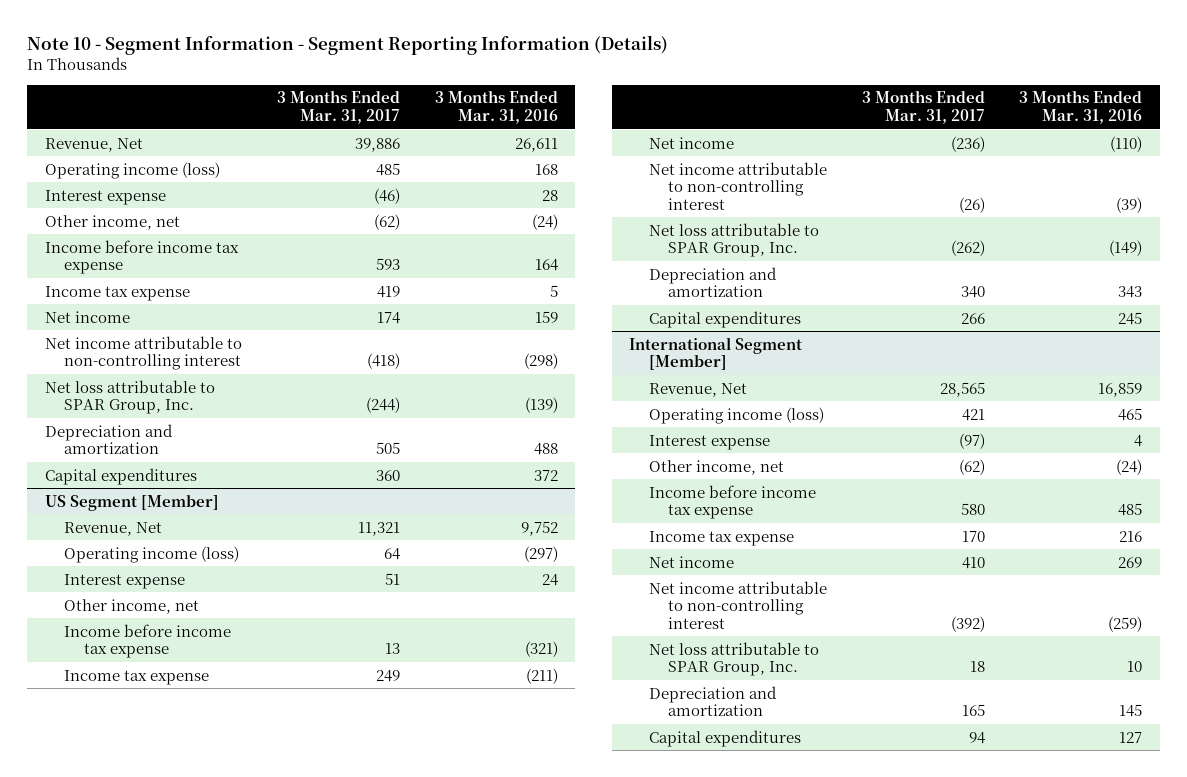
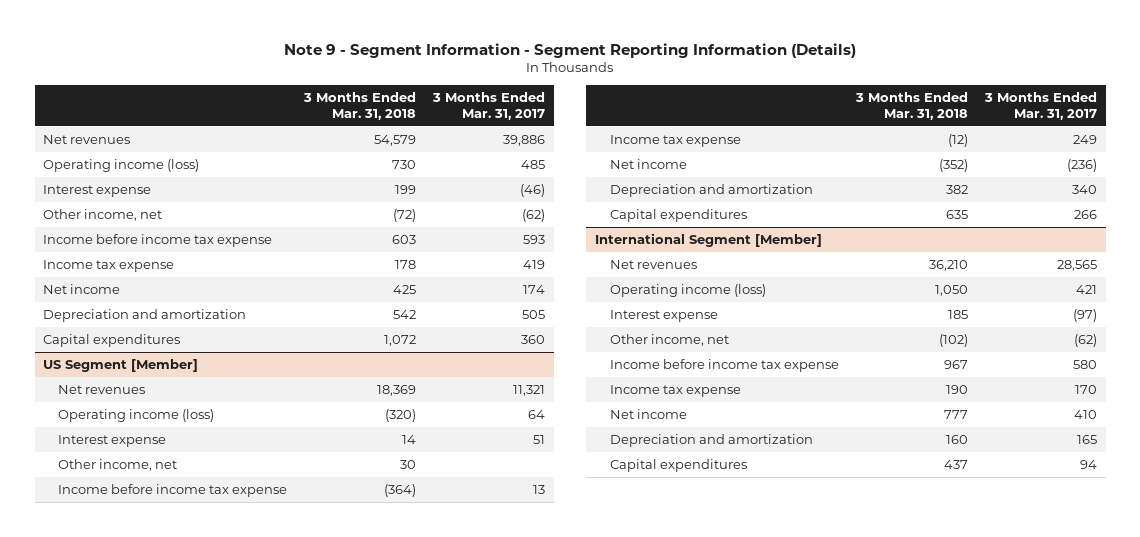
- Note 10 - Segment Information - Segment Reporting Information (Details)
+ Note 9 - Segment Information - Segment Reporting Information (Details)
- | 3 Months Ended Mar. 31, 2017 | 3 Months Ended Mar. 31, 2016
+ | 3 Months Ended Mar. 31, 2018 | 3 Months Ended Mar. 31, 2017
- Revenue, Net | 39,886 | 26,611
+ Net revenues | 54,579 | 39,886
- Net income attributable to non-controlling interest | (418) | (298)
- Net loss attributable to SPAR Group, Inc. | (244) | (139)
@ US Segment [Member]
- Revenue, Net | 11,321 | 9,752
+ Net revenues | 18,369 | 11,321
- Net income attributable to non-controlling interest | (26) | (39)
- Net loss attributable to SPAR Group, Inc. | (262) | (149)
@ International Segment [Member]
- Revenue, Net | 28,565 | 16,859
+ Net revenues | 36,210 | 28,565
- Net income attributable to non-controlling interest | (392) | (259)
- Net loss attributable to SPAR Group, Inc. | 18 | 10

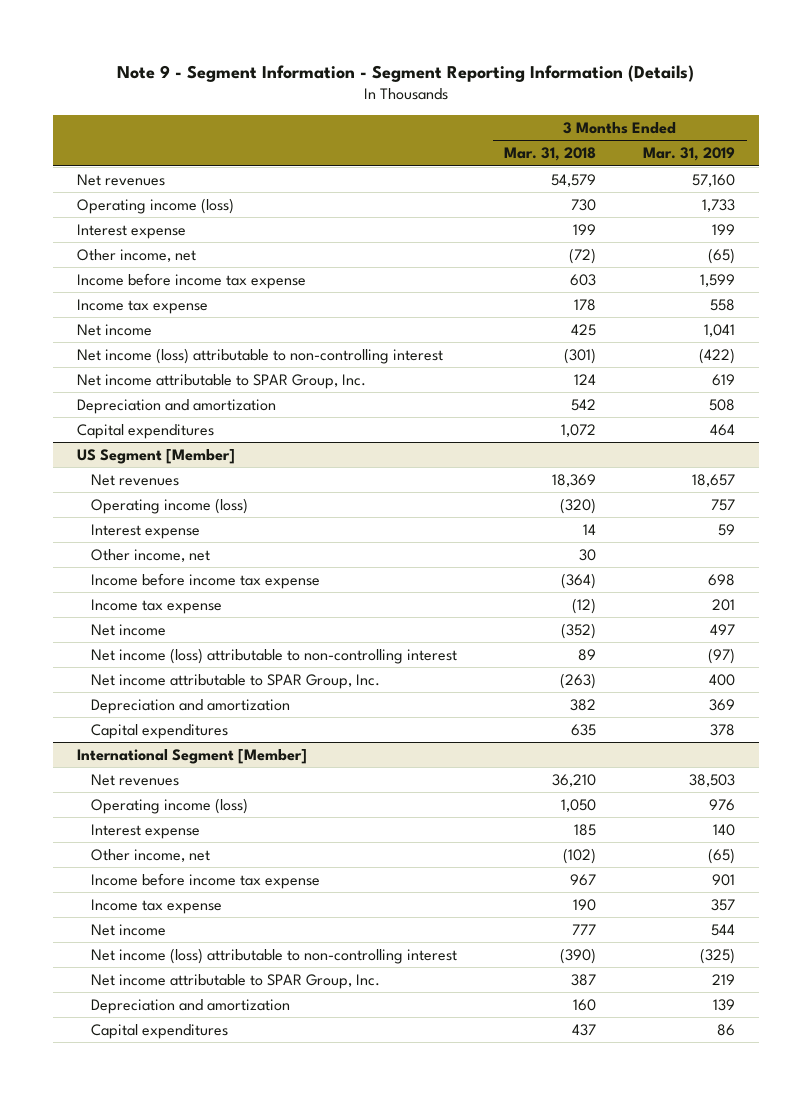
- | 3 Months Ended Mar. 31, 2018 | 3 Months Ended Mar. 31, 2017
+ | 3 Months Ended Mar. 31, 2018 | 3 Months Ended Mar. 31, 2019
+ Net income (loss) attributable to non-controlling interest | (301) | (422)
+ Net income attributable to SPAR Group, Inc. | 124 | 619
@ US Segment [Member]
+ Net income (loss) attributable to non-controlling interest | 89 | (97)
+ Net income attributable to SPAR Group, Inc. | (263) | 400
@ International Segment [Member]
+ Net income (loss) attributable to non-controlling interest | (390) | (325)
+ Net income attributable to SPAR Group, Inc. | 387 | 219

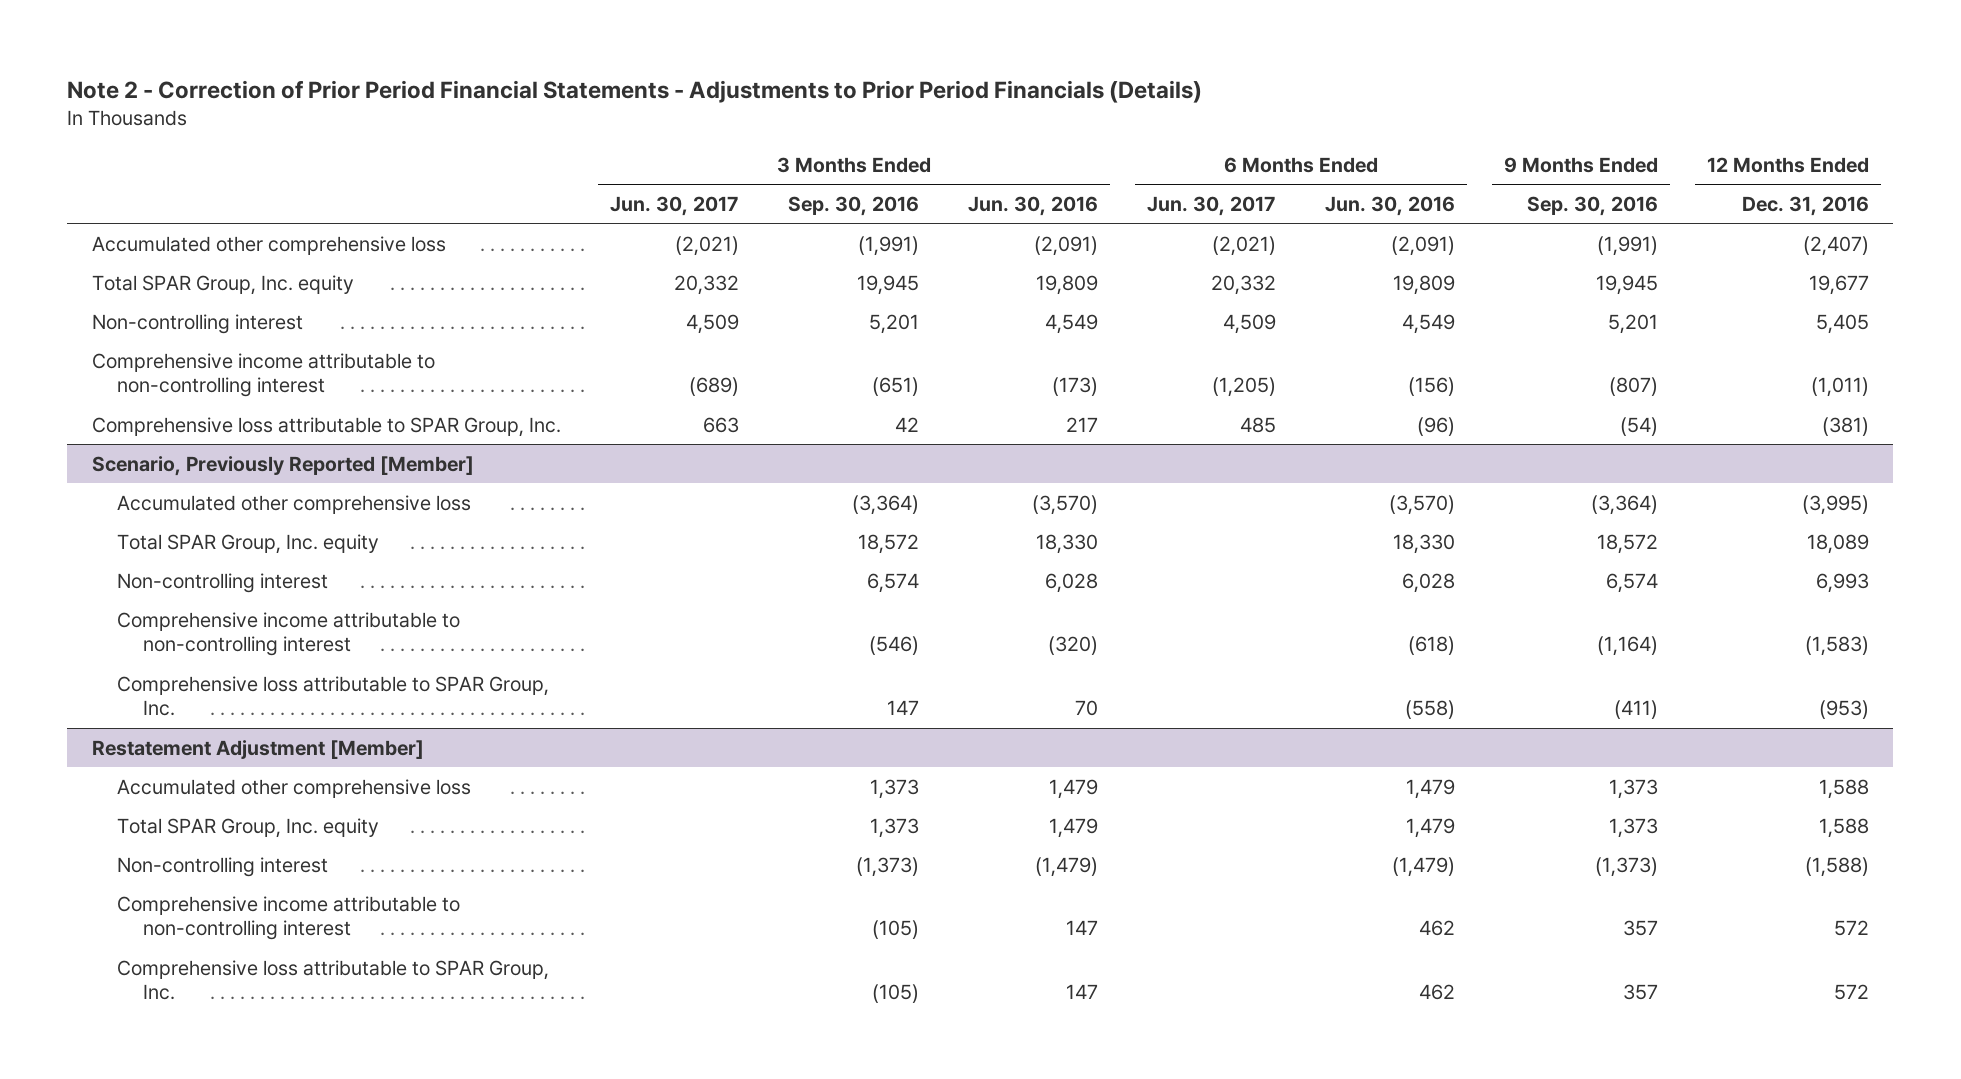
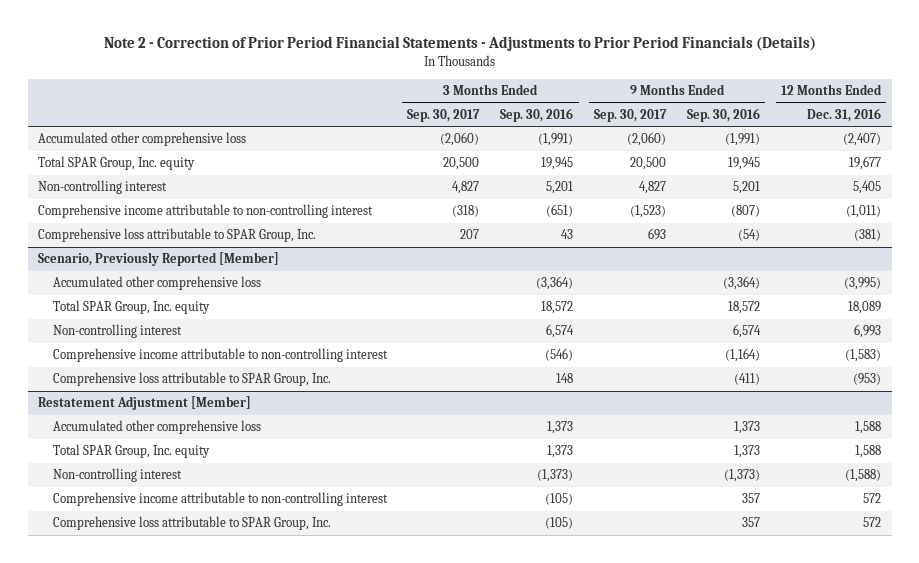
- | 3 Months Ended Jun. 30, 2017 | 3 Months Ended Sep. 30, 2016 | 3 Months Ended Jun. 30, 2016 | 6 Months Ended Jun. 30, 2017 | 6 Months Ended Jun. 30, 2016 | 9 Months Ended Sep. 30, 2016 | 12 Months Ended Dec. 31, 2016
+ | 3 Months Ended Sep. 30, 2017 | 3 Months Ended Sep. 30, 2016 | 9 Months Ended Sep. 30, 2017 | 9 Months Ended Sep. 30, 2016 | 12 Months Ended Dec. 31, 2016
- Comprehensive loss attributable to SPAR Group, Inc. | 663 | 42 | 217 | 485 | (96) | (54) | (381)
+ Comprehensive loss attributable to SPAR Group, Inc. | 207 | 43 | 693 | (54) | (381)
@ Scenario, Previously Reported [Member]
- Comprehensive loss attributable to SPAR Group, Inc. | | 147 | 70 | | (558) | (411) | (953)
+ Comprehensive loss attributable to SPAR Group, Inc. | | 148 | | (411) | (953)

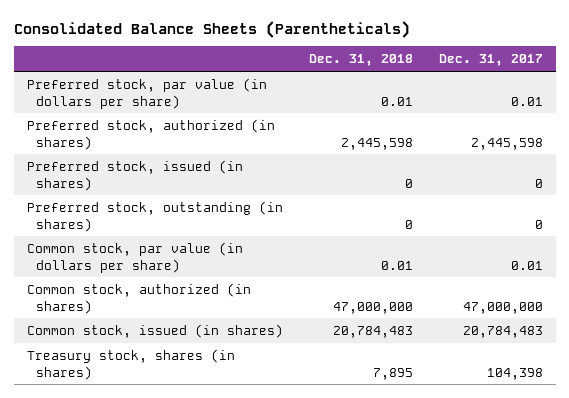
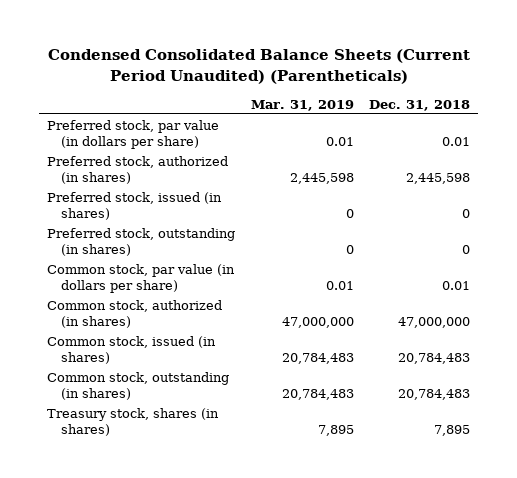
- Consolidated Balance Sheets (Parentheticals)
+ Condensed Consolidated Balance Sheets (Current Period Unaudited) (Parentheticals)
- | Dec. 31, 2018 | Dec. 31, 2017
+ | Mar. 31, 2019 | Dec. 31, 2018
+ Common stock, outstanding (in shares) | 20,784,483 | 20,784,483

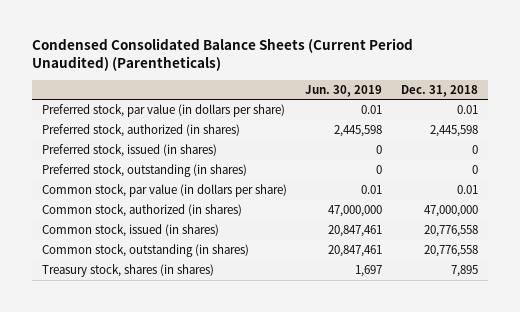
- | Mar. 31, 2019 | Dec. 31, 2018
+ | Jun. 30, 2019 | Dec. 31, 2018
- Common stock, issued (in shares) | 20,784,483 | 20,784,483
- Common stock, outstanding (in shares) | 20,784,483 | 20,784,483
+ Common stock, issued (in shares) | 20,847,461 | 20,776,558
+ Common stock, outstanding (in shares) | 20,847,461 | 20,776,558

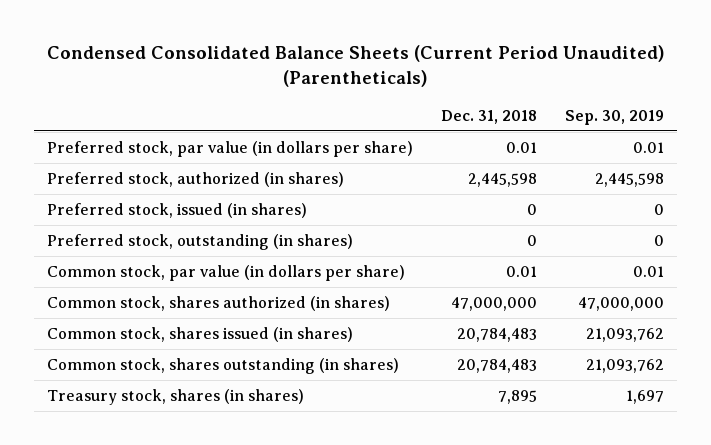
- | Jun. 30, 2019 | Dec. 31, 2018
+ | Dec. 31, 2018 | Sep. 30, 2019
- Common stock, authorized (in shares) | 47,000,000 | 47,000,000
- Common stock, issued (in shares) | 20,847,461 | 20,776,558
- Common stock, outstanding (in shares) | 20,847,461 | 20,776,558
+ Common stock, shares authorized (in shares) | 47,000,000 | 47,000,000
+ Common stock, shares issued (in shares) | 20,784,483 | 21,093,762
+ Common stock, shares outstanding (in shares) | 20,784,483 | 21,093,762

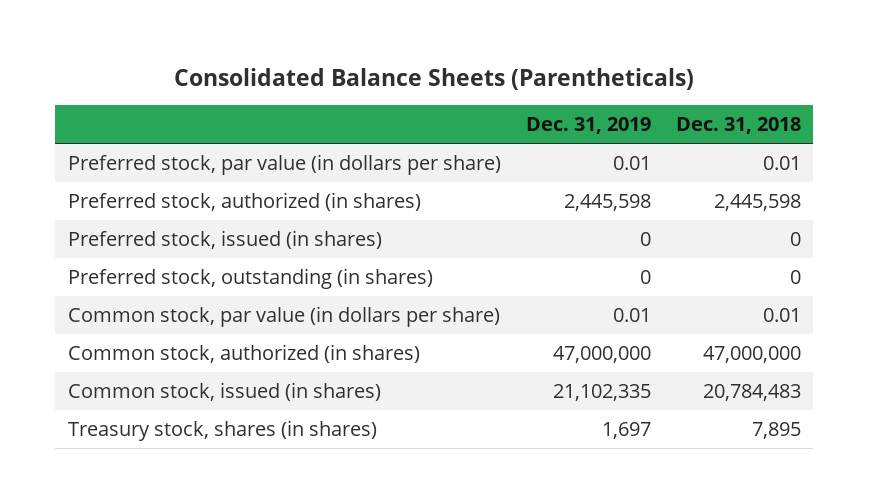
- Condensed Consolidated Balance Sheets (Current Period Unaudited) (Parentheticals)
+ Consolidated Balance Sheets (Parentheticals)
- | Dec. 31, 2018 | Sep. 30, 2019
+ | Dec. 31, 2019 | Dec. 31, 2018
- Common stock, shares authorized (in shares) | 47,000,000 | 47,000,000
- Common stock, shares issued (in shares) | 20,784,483 | 21,093,762
- Common stock, shares outstanding (in shares) | 20,784,483 | 21,093,762
+ Common stock, authorized (in shares) | 47,000,000 | 47,000,000
+ Common stock, issued (in shares) | 21,102,335 | 20,784,483

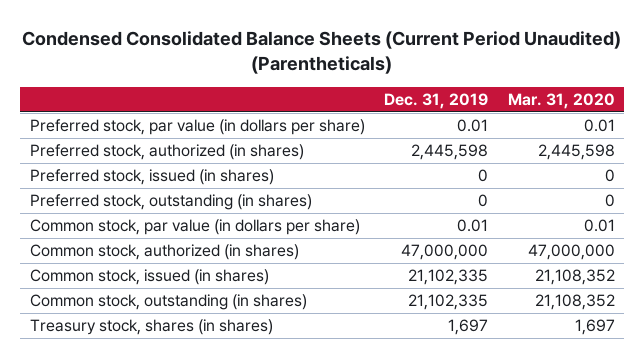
- Consolidated Balance Sheets (Parentheticals)
+ Condensed Consolidated Balance Sheets (Current Period Unaudited) (Parentheticals)
- | Dec. 31, 2019 | Dec. 31, 2018
+ | Dec. 31, 2019 | Mar. 31, 2020
+ Common stock, outstanding (in shares) | 21,102,335 | 21,108,352

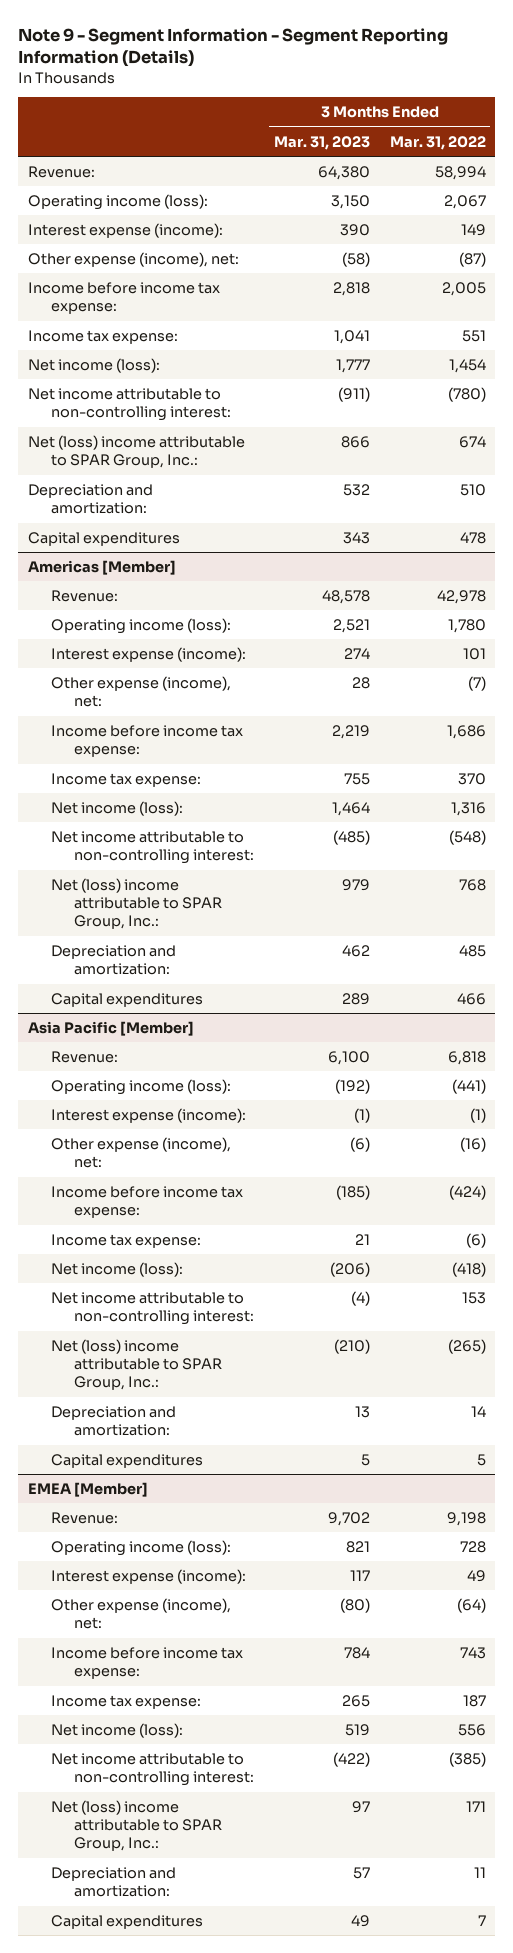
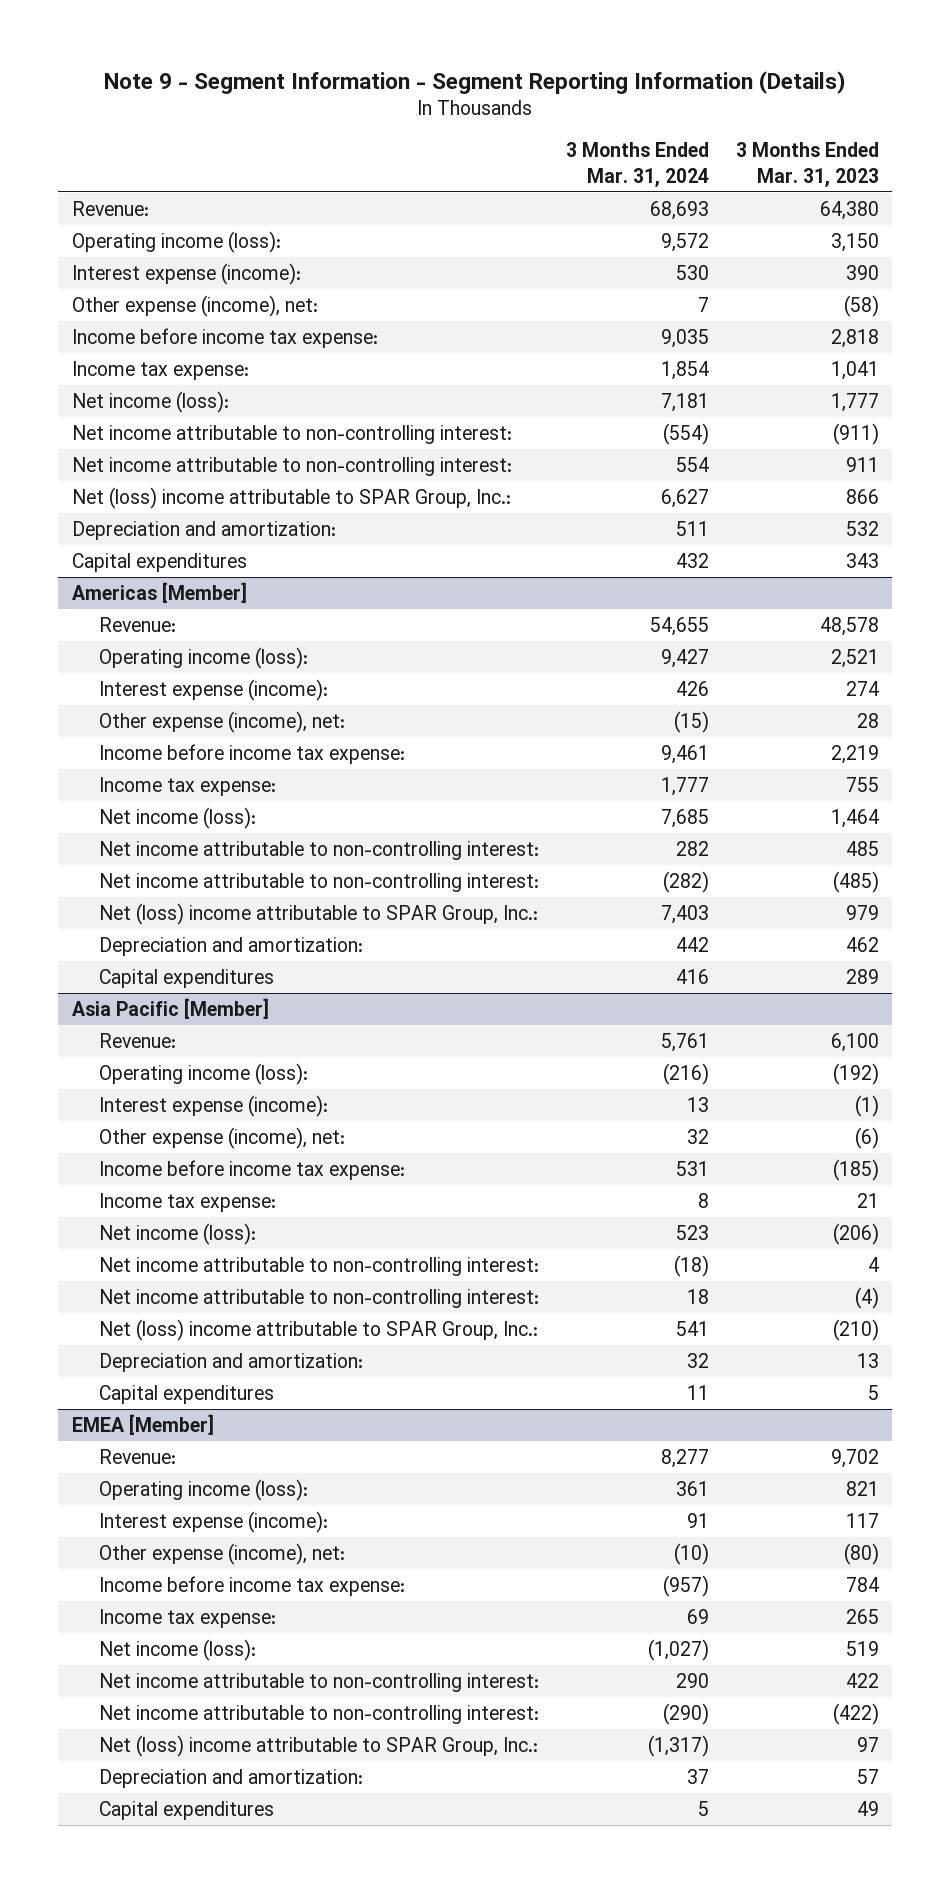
- | 3 Months Ended Mar. 31, 2023 | 3 Months Ended Mar. 31, 2022
+ | 3 Months Ended Mar. 31, 2024 | 3 Months Ended Mar. 31, 2023
+ Net income attributable to non-controlling interest: | 554 | 911
@ Americas [Member]
+ Net income attributable to non-controlling interest: | 282 | 485
@ Asia Pacific [Member]
+ Net income attributable to non-controlling interest: | (18) | 4
@ EMEA [Member]
+ Net income attributable to non-controlling interest: | 290 | 422

